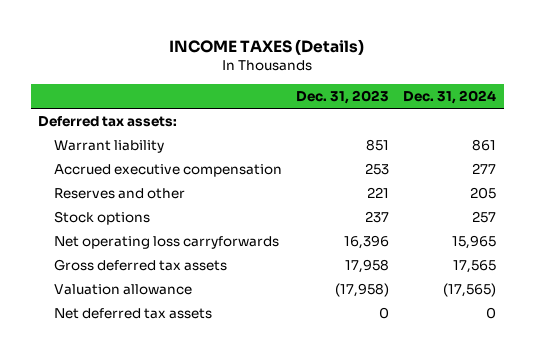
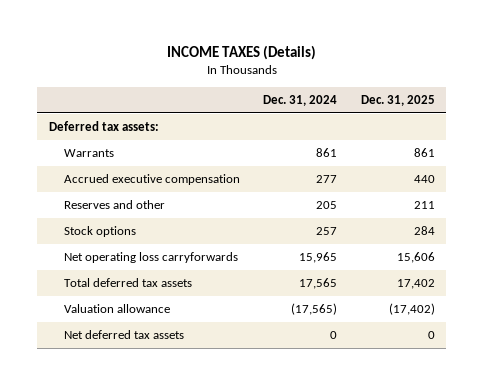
- | Dec. 31, 2023 | Dec. 31, 2024
+ | Dec. 31, 2024 | Dec. 31, 2025
- Warrant liability | 851 | 861
+ Warrants | 861 | 861
- Gross deferred tax assets | 17,958 | 17,565
+ Total deferred tax assets | 17,565 | 17,402

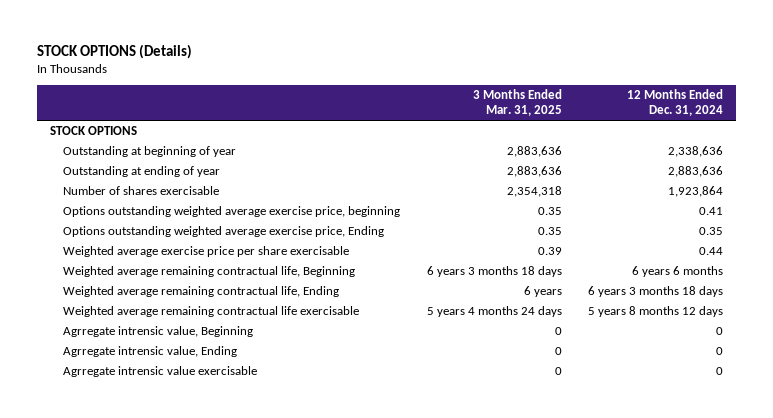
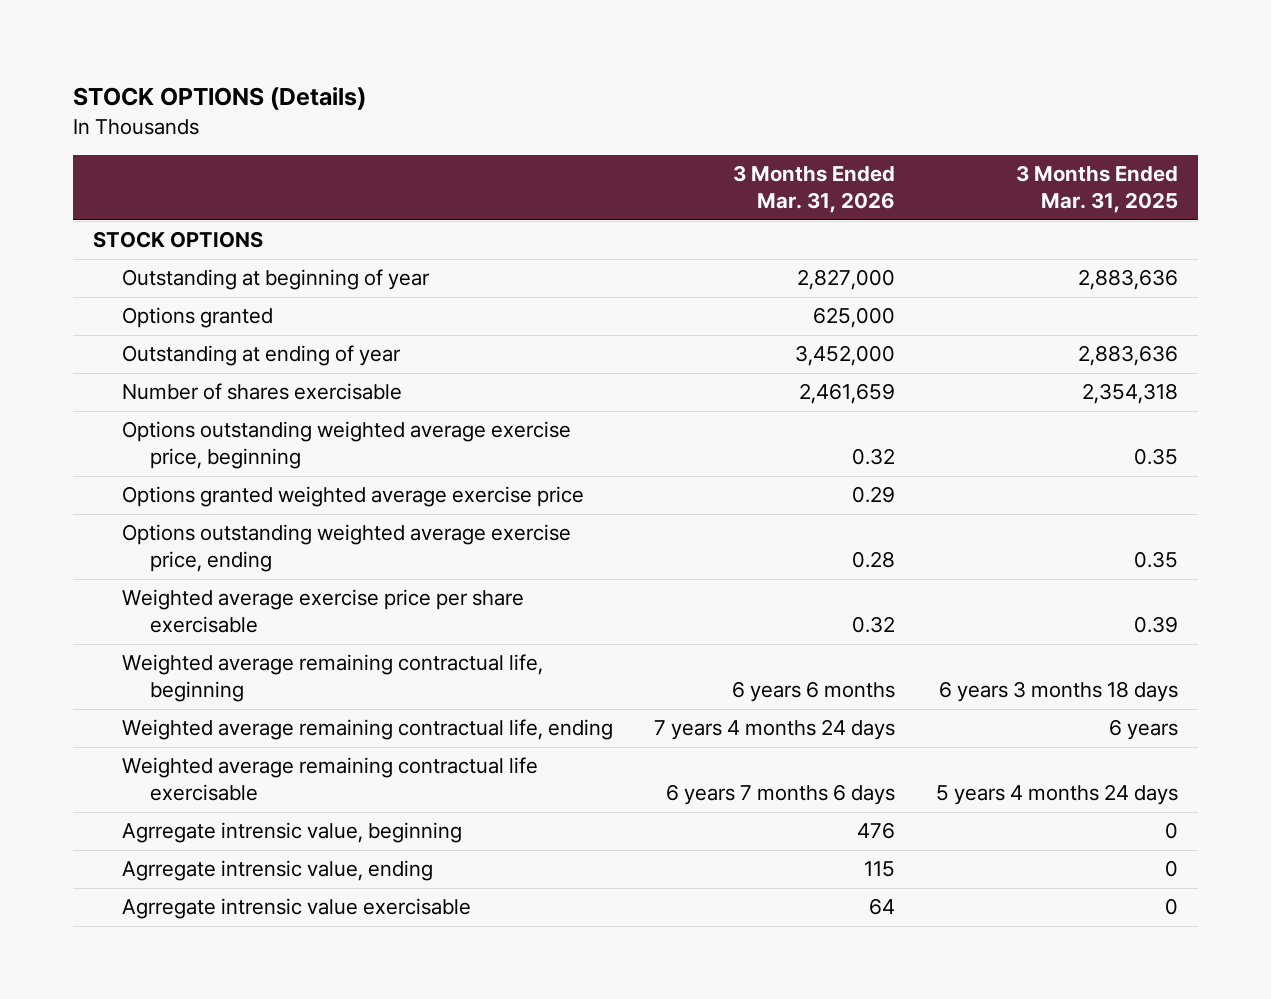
- | 3 Months Ended Mar. 31, 2025 | 12 Months Ended Dec. 31, 2024
+ | 3 Months Ended Mar. 31, 2026 | 3 Months Ended Mar. 31, 2025
+ Options granted | 625,000 |
- Options outstanding weighted average exercise price, Ending | 0.35 | 0.35
+ Options granted weighted average exercise price | 0.29 |
+ Options outstanding weighted average exercise price, ending | 0.28 | 0.35
- Weighted average remaining contractual life, Beginning | 6 years 3 months 18 days | 6 years 6 months
- Weighted average remaining contractual life, Ending | 6 years | 6 years 3 months 18 days
+ Weighted average remaining contractual life, beginning | 6 years 6 months | 6 years 3 months 18 days
+ Weighted average remaining contractual life, ending | 7 years 4 months 24 days | 6 years
- Agrregate intrensic value, Beginning | 0 | 0
- Agrregate intrensic value, Ending | 0 | 0
+ Agrregate intrensic value, beginning | 476 | 0
+ Agrregate intrensic value, ending | 115 | 0

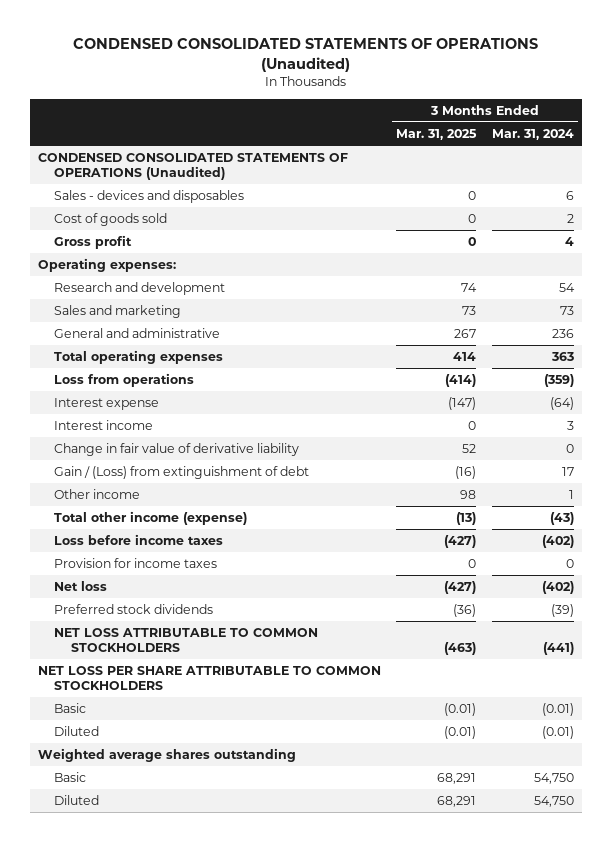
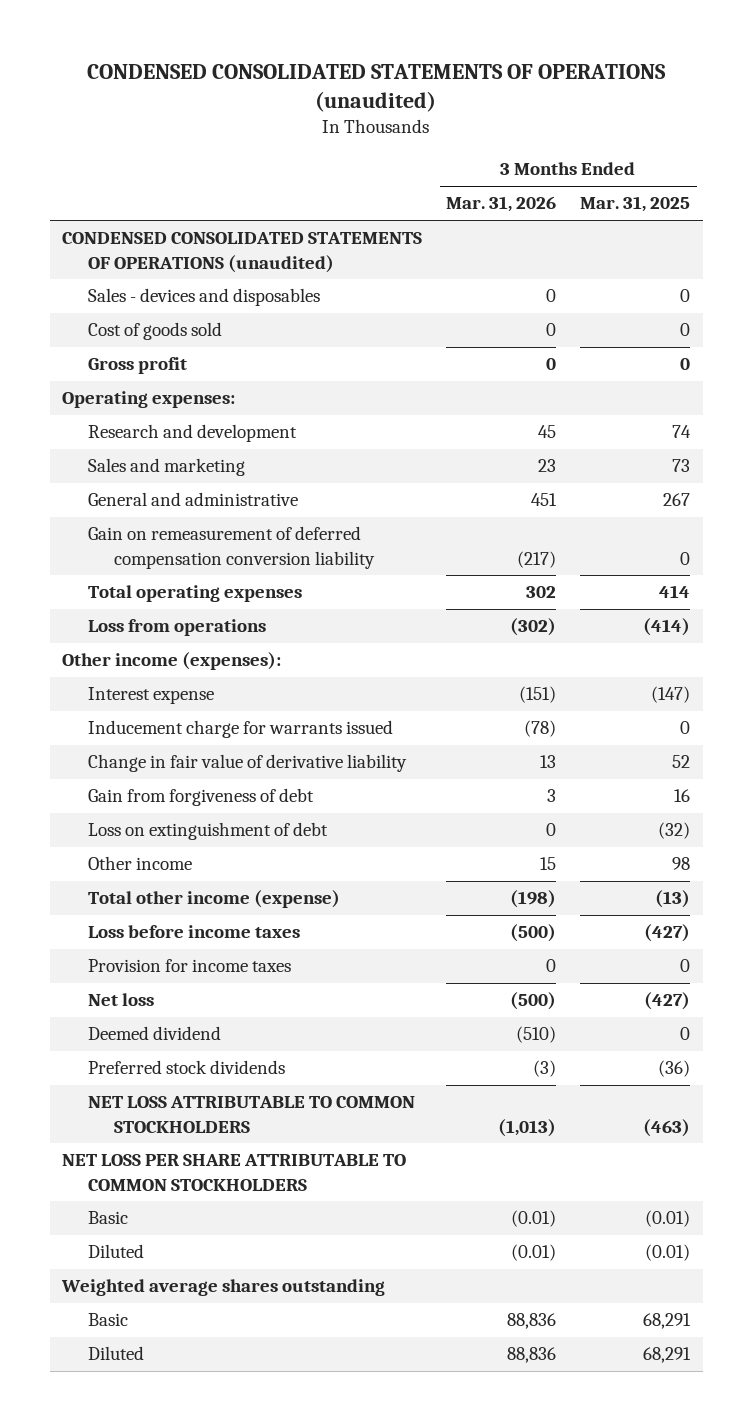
- CONDENSED CONSOLIDATED STATEMENTS OF OPERATIONS (Unaudited)
+ CONDENSED CONSOLIDATED STATEMENTS OF OPERATIONS (unaudited)
- | 3 Months Ended Mar. 31, 2025 | 3 Months Ended Mar. 31, 2024
+ | 3 Months Ended Mar. 31, 2026 | 3 Months Ended Mar. 31, 2025
- CONDENSED CONSOLIDATED STATEMENTS OF OPERATIONS (Unaudited)
+ CONDENSED CONSOLIDATED STATEMENTS OF OPERATIONS (unaudited)
+ Gain on remeasurement of deferred compensation conversion liability | (217) | 0
+ Other income (expenses):
- Interest income | 0 | 3
+ Inducement charge for warrants issued | (78) | 0
- Gain / (Loss) from extinguishment of debt | (16) | 17
+ Gain from forgiveness of debt | 3 | 16
+ Loss on extinguishment of debt | 0 | (32)
+ Deemed dividend | (510) | 0

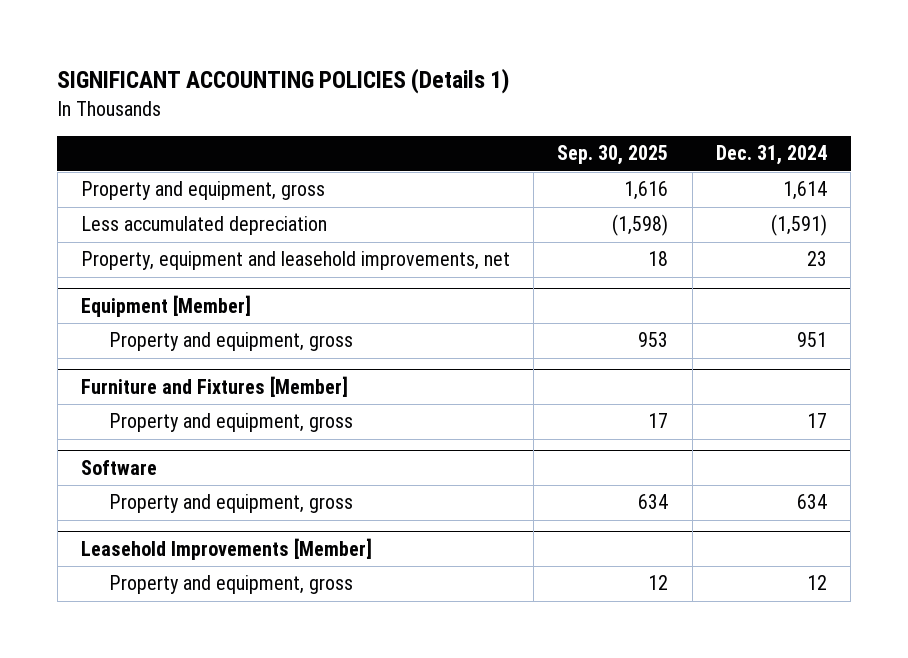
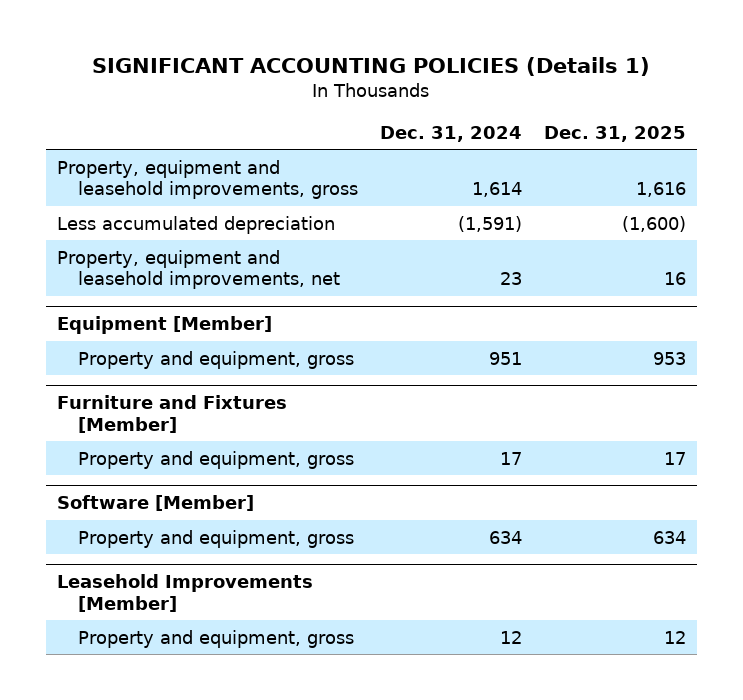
- | Sep. 30, 2025 | Dec. 31, 2024
+ | Dec. 31, 2024 | Dec. 31, 2025
- Property and equipment, gross | 1,616 | 1,614
+ Property, equipment and leasehold improvements, gross | 1,614 | 1,616
- Software
+ Software [Member]

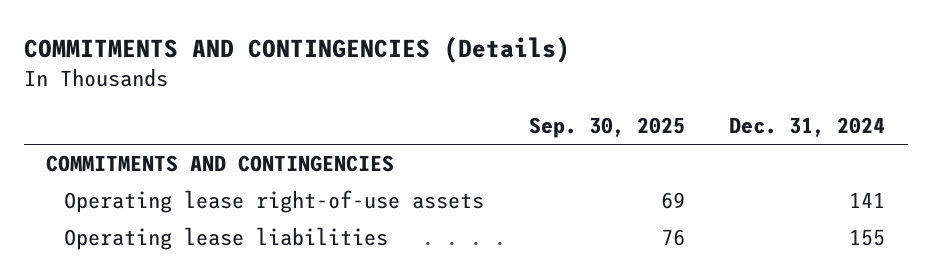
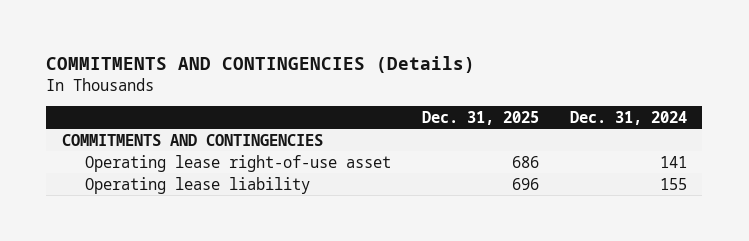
- | Sep. 30, 2025 | Dec. 31, 2024
+ | Dec. 31, 2025 | Dec. 31, 2024
- Operating lease right-of-use assets | 69 | 141
- Operating lease liabilities | 76 | 155
+ Operating lease right-of-use asset | 686 | 141
+ Operating lease liability | 696 | 155

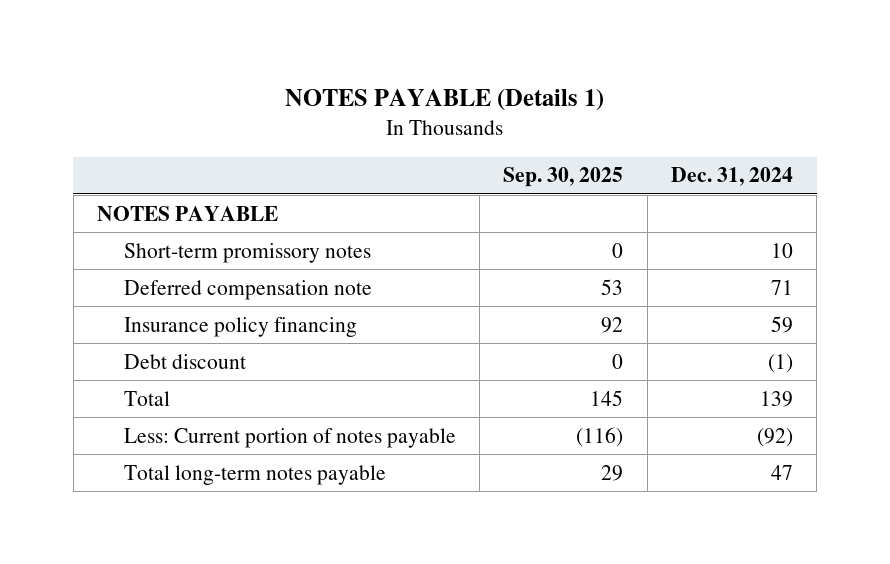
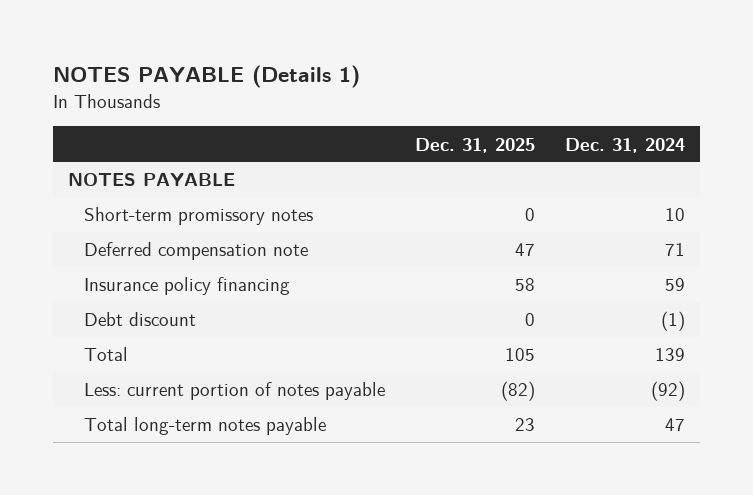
- | Sep. 30, 2025 | Dec. 31, 2024
+ | Dec. 31, 2025 | Dec. 31, 2024
- Less: Current portion of notes payable | (116) | (92)
+ Less: current portion of notes payable | (82) | (92)

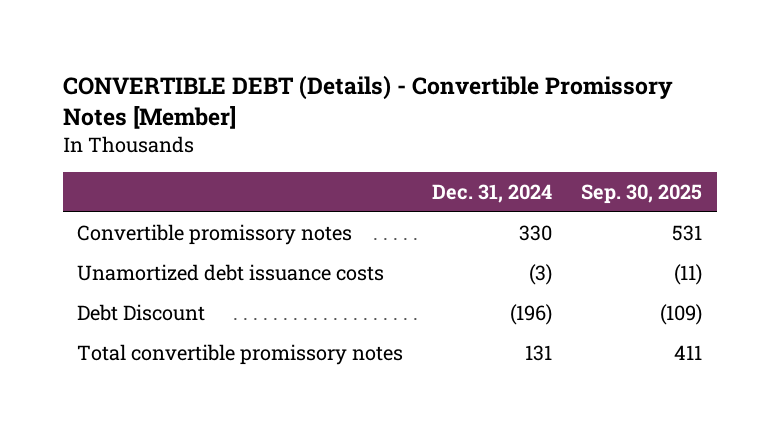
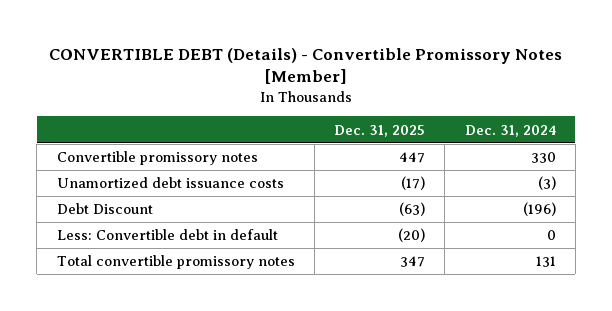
- | Dec. 31, 2024 | Sep. 30, 2025
+ | Dec. 31, 2025 | Dec. 31, 2024
+ Less: Convertible debt in default | (20) | 0

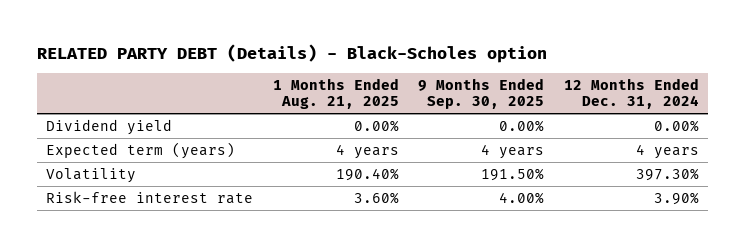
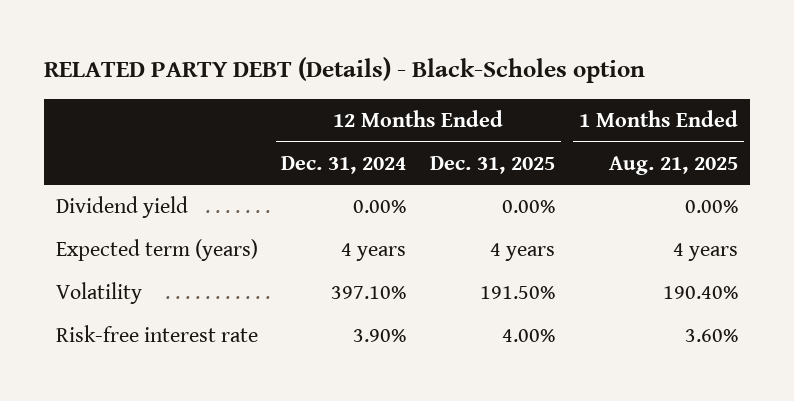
- | 1 Months Ended Aug. 21, 2025 | 9 Months Ended Sep. 30, 2025 | 12 Months Ended Dec. 31, 2024
+ | 12 Months Ended Dec. 31, 2024 | 12 Months Ended Dec. 31, 2025 | 1 Months Ended Aug. 21, 2025
- Volatility | 190.40% | 191.50% | 397.30%
+ Volatility | 397.10% | 191.50% | 190.40%

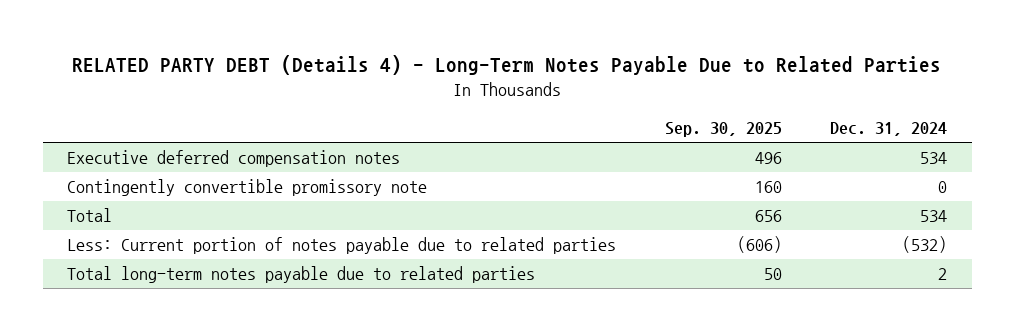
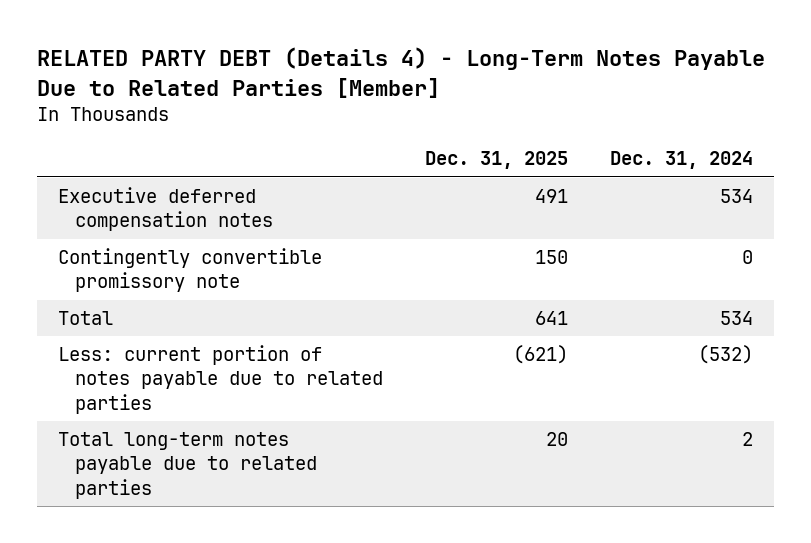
- RELATED PARTY DEBT (Details 4) - Long-Term Notes Payable Due to Related Parties
+ RELATED PARTY DEBT (Details 4) - Long-Term Notes Payable Due to Related Parties [Member]
- | Sep. 30, 2025 | Dec. 31, 2024
+ | Dec. 31, 2025 | Dec. 31, 2024
- Less: Current portion of notes payable due to related parties | (606) | (532)
+ Less: current portion of notes payable due to related parties | (621) | (532)

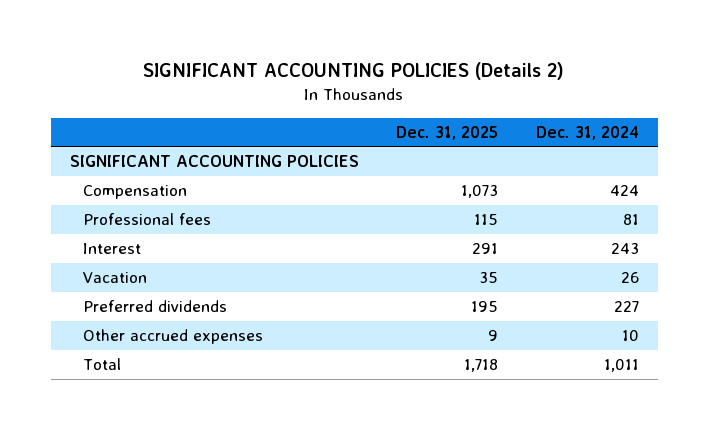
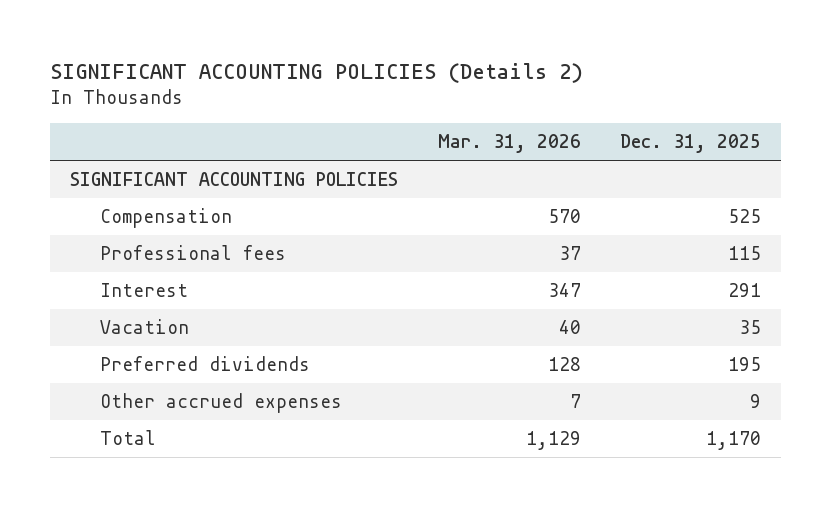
- | Dec. 31, 2025 | Dec. 31, 2024
+ | Mar. 31, 2026 | Dec. 31, 2025
- Compensation | 1,073 | 424
+ Compensation | 570 | 525
- Total | 1,718 | 1,011
+ Total | 1,129 | 1,170

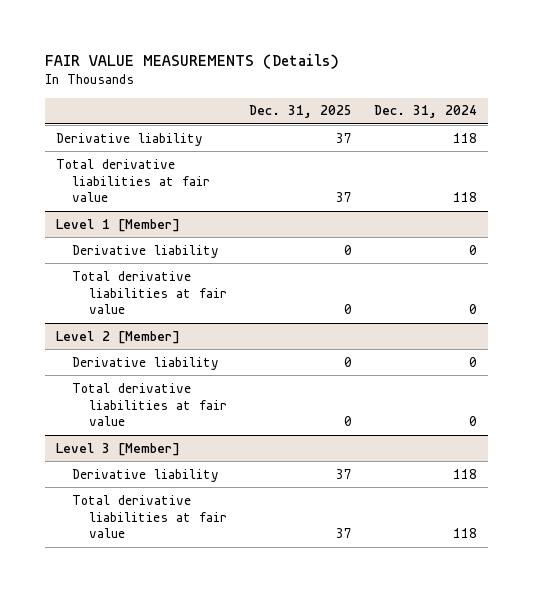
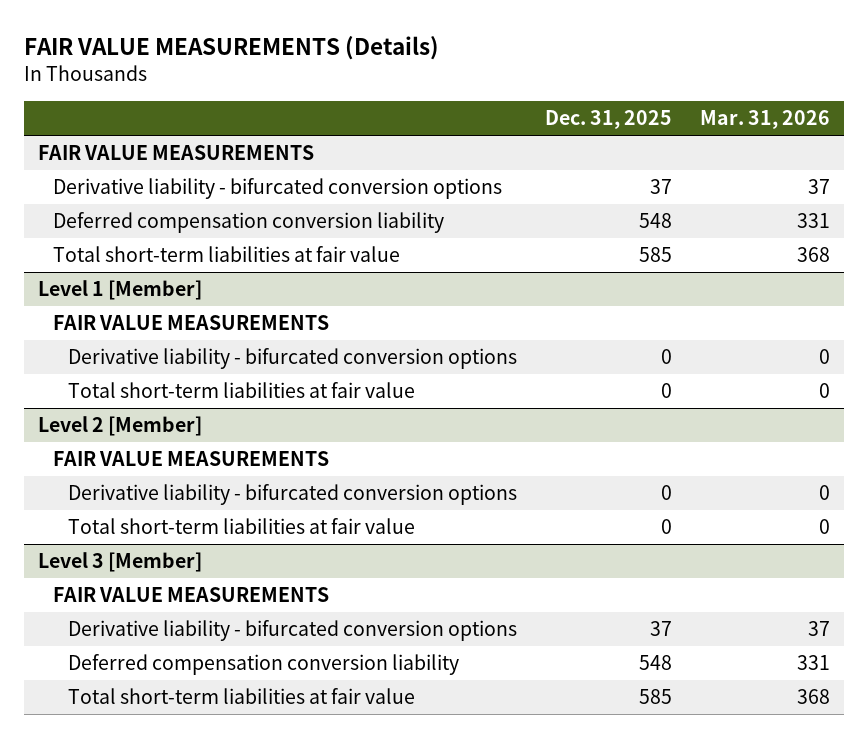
- | Dec. 31, 2025 | Dec. 31, 2024
+ | Dec. 31, 2025 | Mar. 31, 2026
- Derivative liability | 37 | 118
- Total derivative liabilities at fair value | 37 | 118
+ FAIR VALUE MEASUREMENTS
+ Derivative liability - bifurcated conversion options | 37 | 37
+ Deferred compensation conversion liability | 548 | 331
+ Total short-term liabilities at fair value | 585 | 368
@ Level 1 [Member]
- Derivative liability | 0 | 0
- Total derivative liabilities at fair value | 0 | 0
+ FAIR VALUE MEASUREMENTS
+ Derivative liability - bifurcated conversion options | 0 | 0
+ Total short-term liabilities at fair value | 0 | 0
@ Level 2 [Member]
- Derivative liability | 0 | 0
- Total derivative liabilities at fair value | 0 | 0
+ FAIR VALUE MEASUREMENTS
+ Derivative liability - bifurcated conversion options | 0 | 0
+ Total short-term liabilities at fair value | 0 | 0
@ Level 3 [Member]
- Derivative liability | 37 | 118
- Total derivative liabilities at fair value | 37 | 118
+ FAIR VALUE MEASUREMENTS
+ Derivative liability - bifurcated conversion options | 37 | 37
+ Deferred compensation conversion liability | 548 | 331
+ Total short-term liabilities at fair value | 585 | 368

